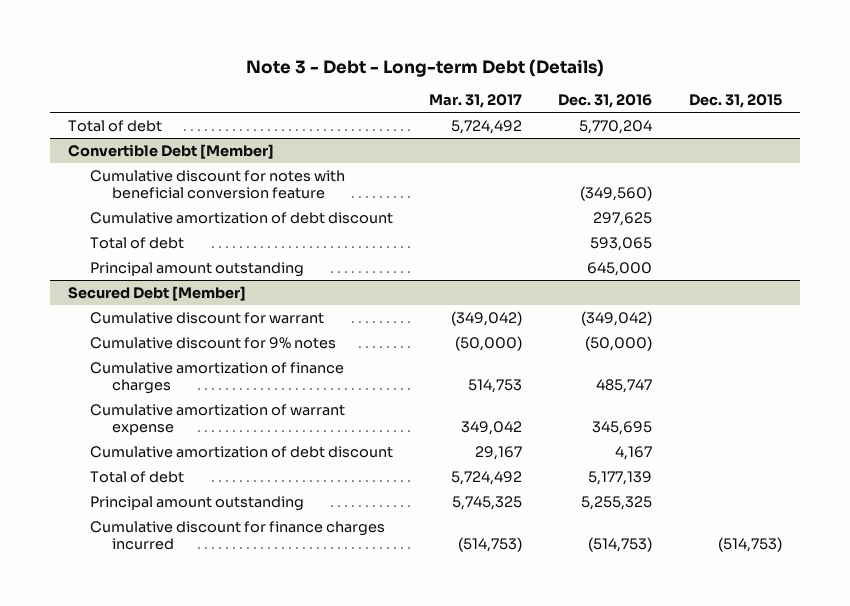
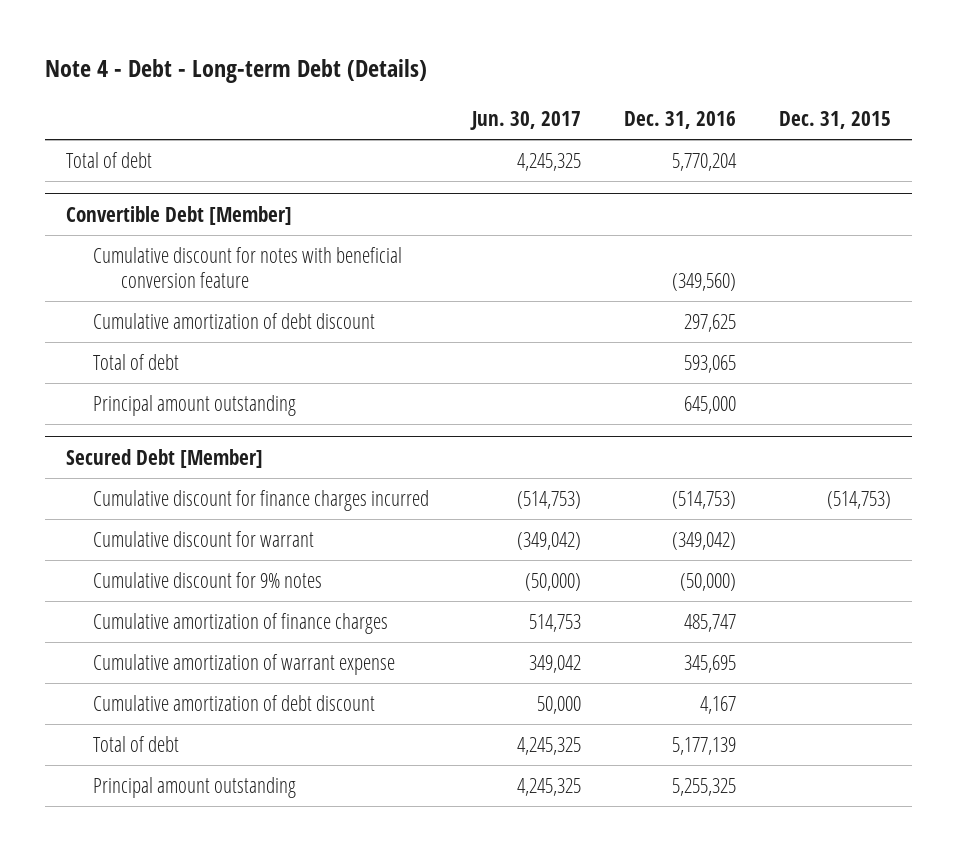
- Note 3 - Debt - Long-term Debt (Details)
+ Note 4 - Debt - Long-term Debt (Details)
- | Mar. 31, 2017 | Dec. 31, 2016 | Dec. 31, 2015
+ | Jun. 30, 2017 | Dec. 31, 2016 | Dec. 31, 2015
@ Secured Debt [Member]
moved up: Cumulative discount for finance charges incurred | (514,753) | (514,753) | (514,753)

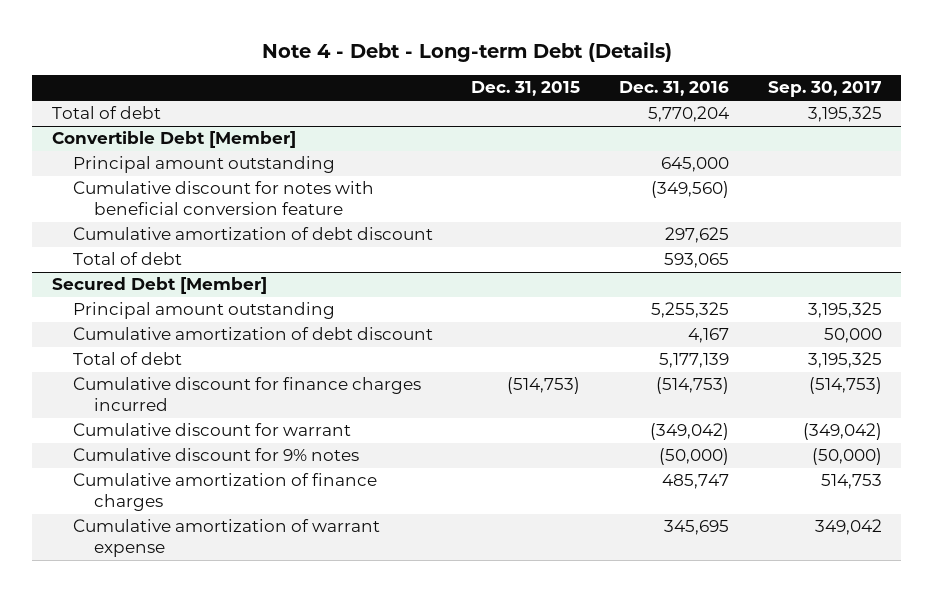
- | Jun. 30, 2017 | Dec. 31, 2016 | Dec. 31, 2015
+ | Dec. 31, 2015 | Dec. 31, 2016 | Sep. 30, 2017
@ Convertible Debt [Member]
moved up: Principal amount outstanding | | 645,000 |
@ Secured Debt [Member]
moved up: Principal amount outstanding | | 5,255,325 | 3,195,325
moved up: Cumulative amortization of debt discount | | 4,167 | 50,000
moved up: Total of debt | | 5,177,139 | 3,195,325

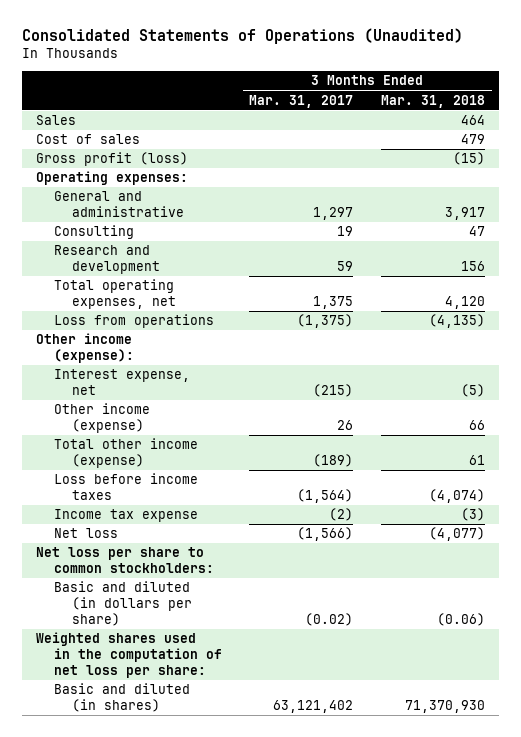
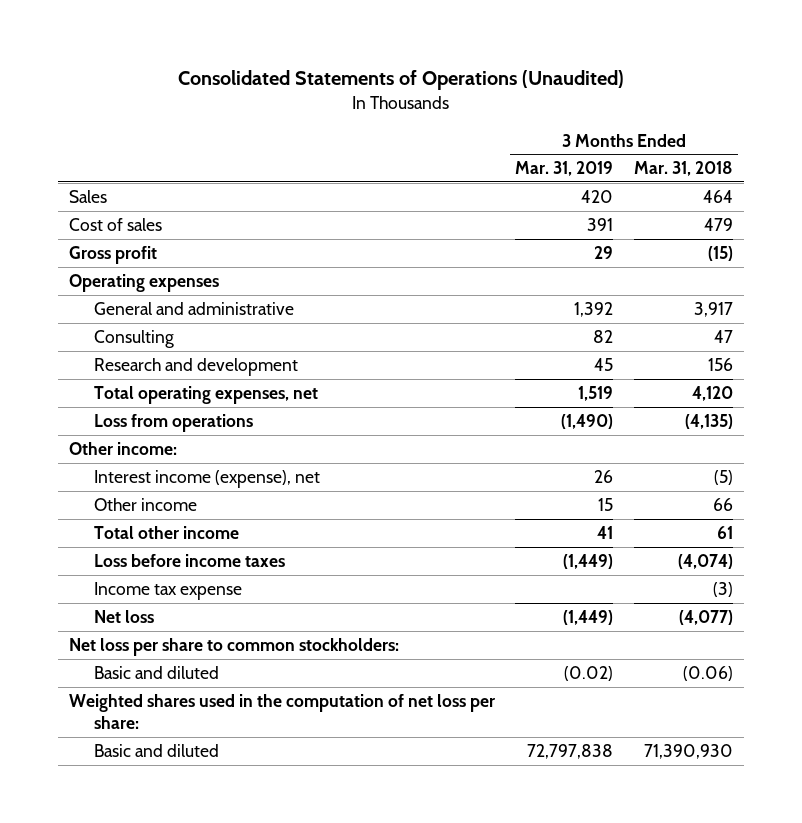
- | 3 Months Ended Mar. 31, 2017 | 3 Months Ended Mar. 31, 2018
+ | 3 Months Ended Mar. 31, 2019 | 3 Months Ended Mar. 31, 2018
- Gross profit (loss) | | (15)
- Operating expenses:
+ Gross profit | 29 | (15)
+ Operating expenses
- Other income (expense):
- Interest expense, net | (215) | (5)
- Other income (expense) | 26 | 66
- Total other income (expense) | (189) | 61
+ Other income:
+ Interest income (expense), net | 26 | (5)
+ Other income | 15 | 66
+ Total other income | 41 | 61
- Basic and diluted (in dollars per share) | (0.02) | (0.06)
+ Basic and diluted | (0.02) | (0.06)
- Basic and diluted (in shares) | 63,121,402 | 71,370,930
+ Basic and diluted | 72,797,838 | 71,390,930

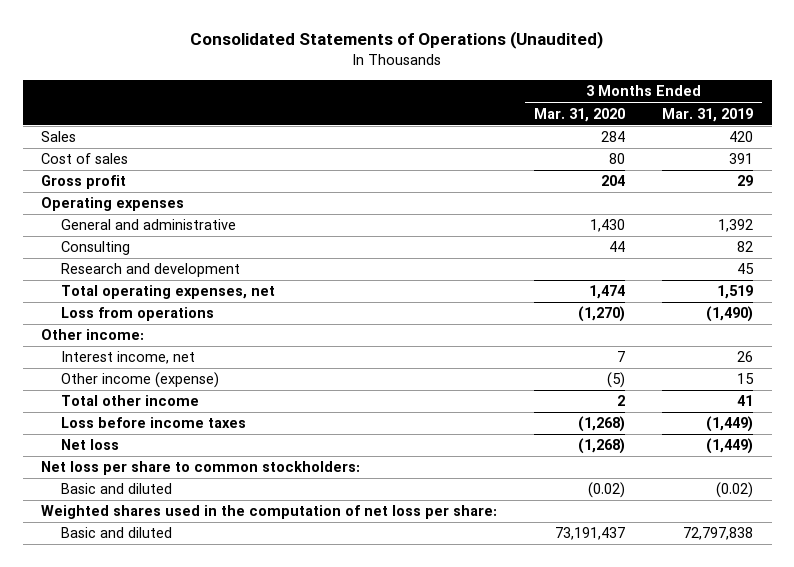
- | 3 Months Ended Mar. 31, 2019 | 3 Months Ended Mar. 31, 2018
+ | 3 Months Ended Mar. 31, 2020 | 3 Months Ended Mar. 31, 2019
- Interest income (expense), net | 26 | (5)
- Other income | 15 | 66
+ Interest income, net | 7 | 26
+ Other income (expense) | (5) | 15
- Income tax expense | | (3)

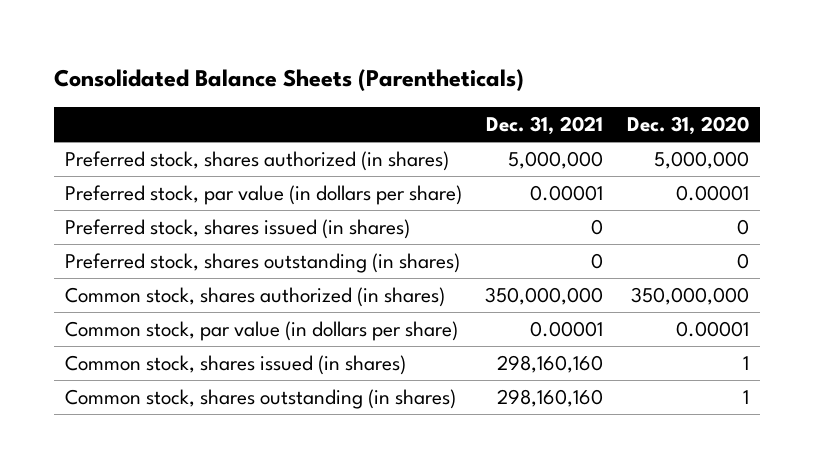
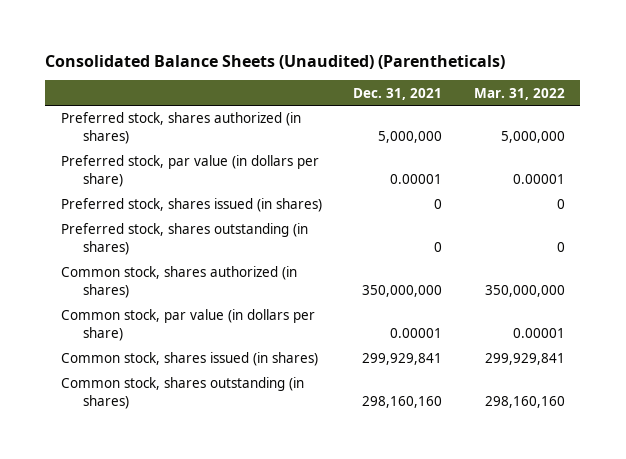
- Consolidated Balance Sheets (Parentheticals)
+ Consolidated Balance Sheets (Unaudited) (Parentheticals)
- | Dec. 31, 2021 | Dec. 31, 2020
+ | Dec. 31, 2021 | Mar. 31, 2022
- Common stock, shares issued (in shares) | 298,160,160 | 1
+ Common stock, shares issued (in shares) | 299,929,841 | 299,929,841

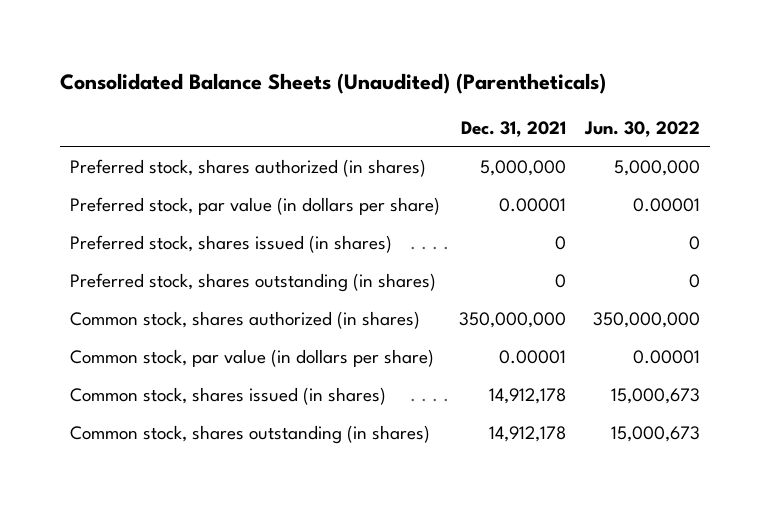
- | Dec. 31, 2021 | Mar. 31, 2022
+ | Dec. 31, 2021 | Jun. 30, 2022
- Common stock, shares issued (in shares) | 299,929,841 | 299,929,841
- Common stock, shares outstanding (in shares) | 298,160,160 | 298,160,160
+ Common stock, shares issued (in shares) | 14,912,178 | 15,000,673
+ Common stock, shares outstanding (in shares) | 14,912,178 | 15,000,673

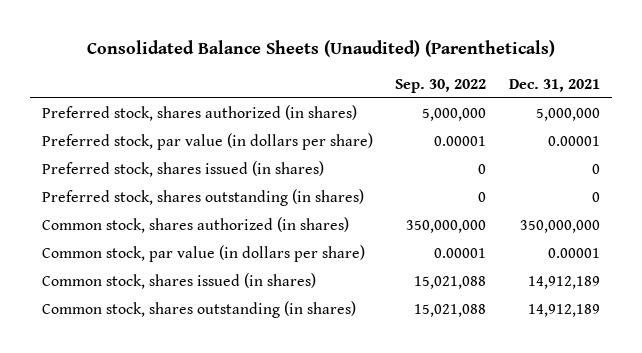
- | Dec. 31, 2021 | Jun. 30, 2022
+ | Sep. 30, 2022 | Dec. 31, 2021
- Common stock, shares issued (in shares) | 14,912,178 | 15,000,673
- Common stock, shares outstanding (in shares) | 14,912,178 | 15,000,673
+ Common stock, shares issued (in shares) | 15,021,088 | 14,912,189
+ Common stock, shares outstanding (in shares) | 15,021,088 | 14,912,189

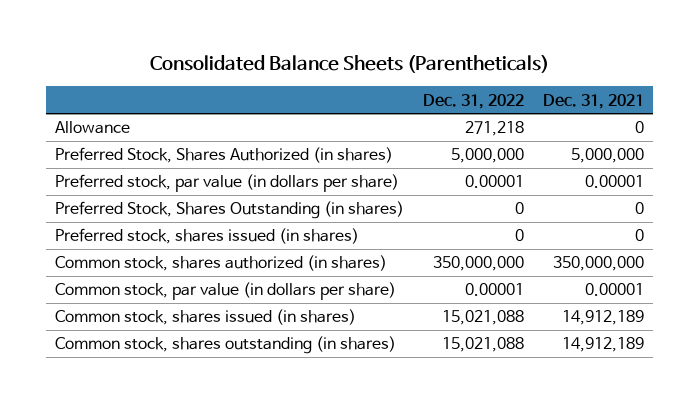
- Consolidated Balance Sheets (Unaudited) (Parentheticals)
+ Consolidated Balance Sheets (Parentheticals)
- | Sep. 30, 2022 | Dec. 31, 2021
+ | Dec. 31, 2022 | Dec. 31, 2021
- Preferred stock, shares authorized (in shares) | 5,000,000 | 5,000,000
+ Allowance | 271,218 | 0
+ Preferred Stock, Shares Authorized (in shares) | 5,000,000 | 5,000,000
+ Preferred Stock, Shares Outstanding (in shares) | 0 | 0
- Preferred stock, shares outstanding (in shares) | 0 | 0

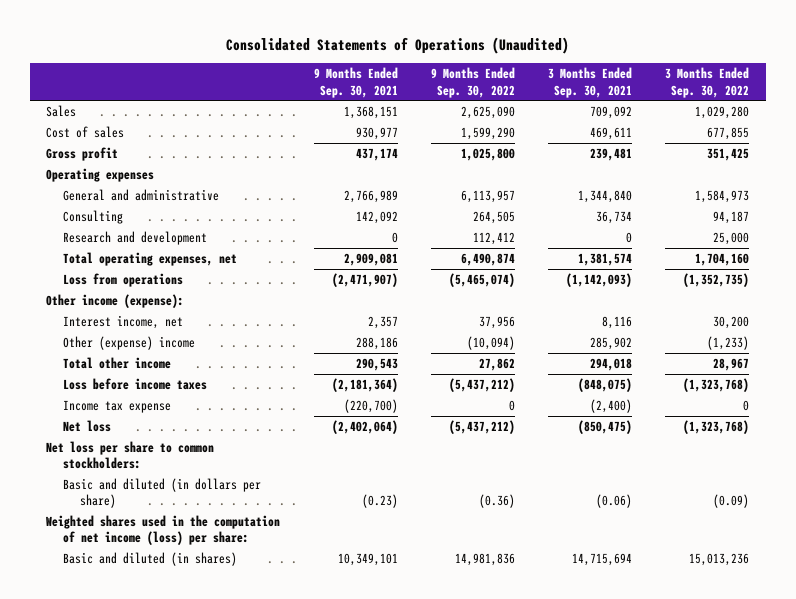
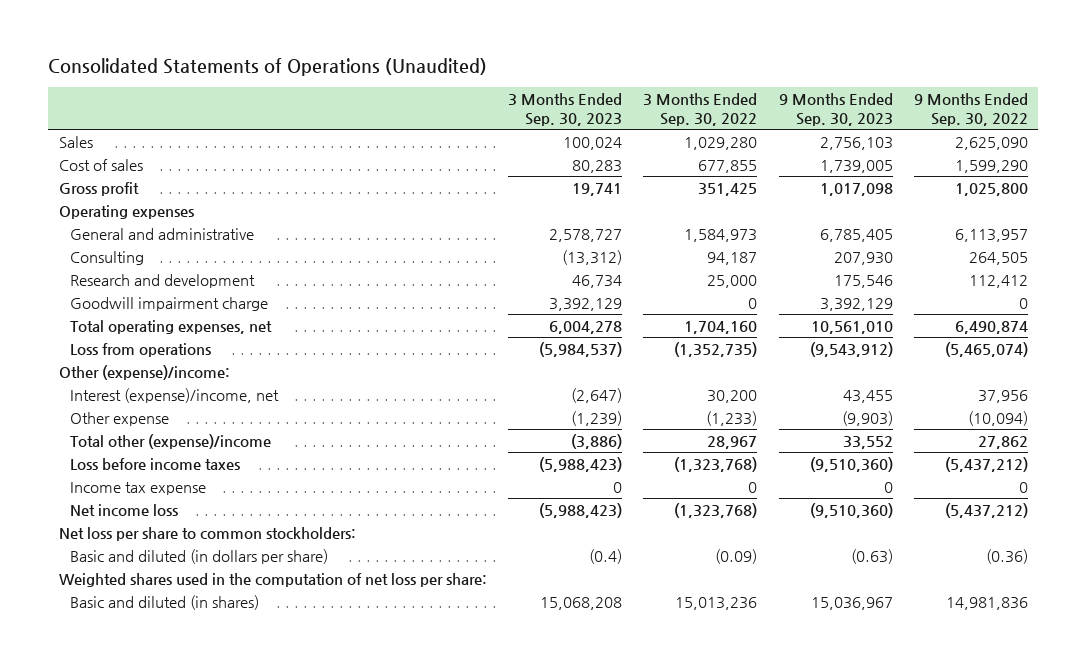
- | 9 Months Ended Sep. 30, 2021 | 9 Months Ended Sep. 30, 2022 | 3 Months Ended Sep. 30, 2021 | 3 Months Ended Sep. 30, 2022
+ | 3 Months Ended Sep. 30, 2023 | 3 Months Ended Sep. 30, 2022 | 9 Months Ended Sep. 30, 2023 | 9 Months Ended Sep. 30, 2022
+ Goodwill impairment charge | 3,392,129 | 0 | 3,392,129 | 0
- Other income (expense):
- Interest income, net | 2,357 | 37,956 | 8,116 | 30,200
- Other (expense) income | 288,186 | (10,094) | 285,902 | (1,233)
- Total other income | 290,543 | 27,862 | 294,018 | 28,967
+ Other (expense)/income:
+ Interest (expense)/income, net | (2,647) | 30,200 | 43,455 | 37,956
+ Other expense | (1,239) | (1,233) | (9,903) | (10,094)
+ Total other (expense)/income | (3,886) | 28,967 | 33,552 | 27,862
- Net loss | (2,402,064) | (5,437,212) | (850,475) | (1,323,768)
+ Net income loss | (5,988,423) | (1,323,768) | (9,510,360) | (5,437,212)
- Weighted shares used in the computation of net income (loss) per share:
+ Weighted shares used in the computation of net loss per share:

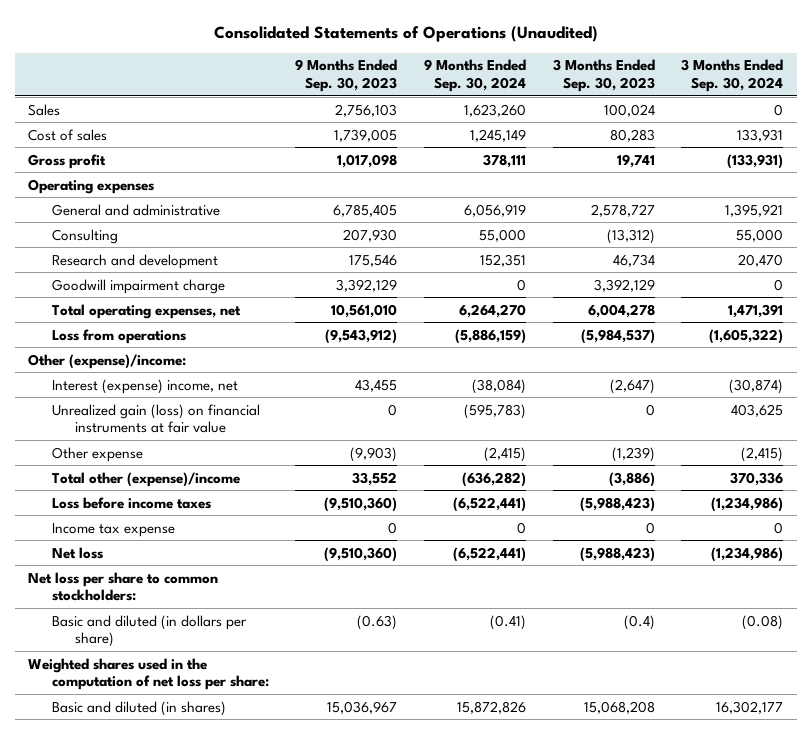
- | 3 Months Ended Sep. 30, 2023 | 3 Months Ended Sep. 30, 2022 | 9 Months Ended Sep. 30, 2023 | 9 Months Ended Sep. 30, 2022
+ | 9 Months Ended Sep. 30, 2023 | 9 Months Ended Sep. 30, 2024 | 3 Months Ended Sep. 30, 2023 | 3 Months Ended Sep. 30, 2024
- Interest (expense)/income, net | (2,647) | 30,200 | 43,455 | 37,956
+ Interest (expense) income, net | 43,455 | (38,084) | (2,647) | (30,874)
+ Unrealized gain (loss) on financial instruments at fair value | 0 | (595,783) | 0 | 403,625
- Net income loss | (5,988,423) | (1,323,768) | (9,510,360) | (5,437,212)
+ Net loss | (9,510,360) | (6,522,441) | (5,988,423) | (1,234,986)

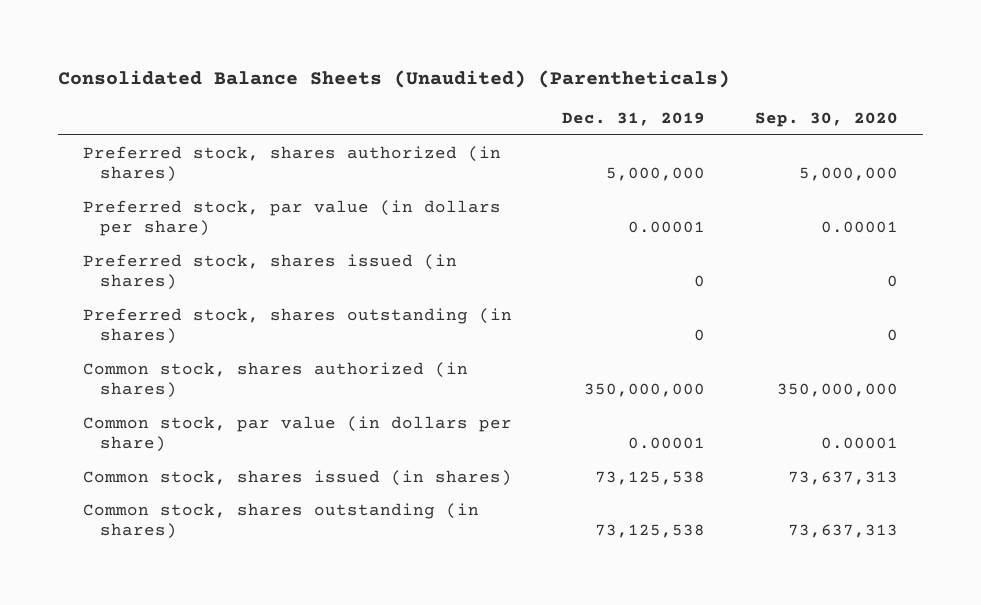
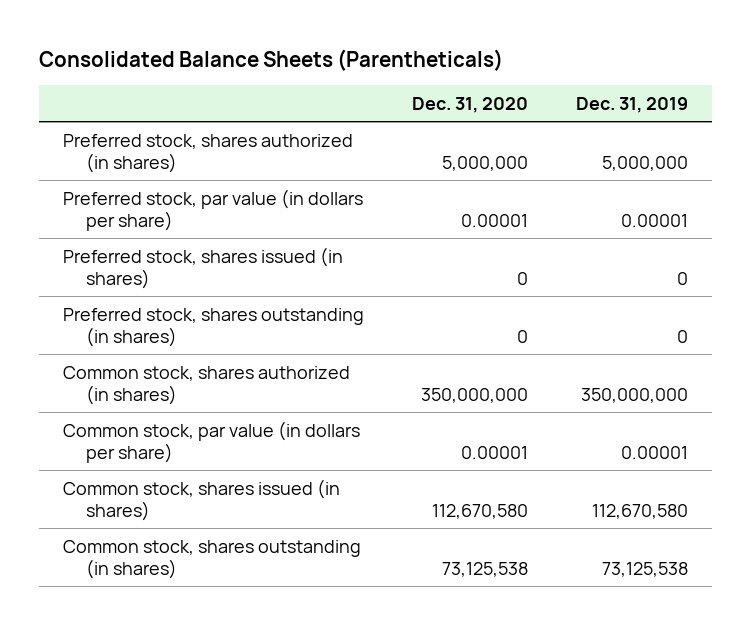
- Consolidated Balance Sheets (Unaudited) (Parentheticals)
+ Consolidated Balance Sheets (Parentheticals)
- | Dec. 31, 2019 | Sep. 30, 2020
+ | Dec. 31, 2020 | Dec. 31, 2019
- Common stock, shares issued (in shares) | 73,125,538 | 73,637,313
+ Common stock, shares issued (in shares) | 112,670,580 | 112,670,580

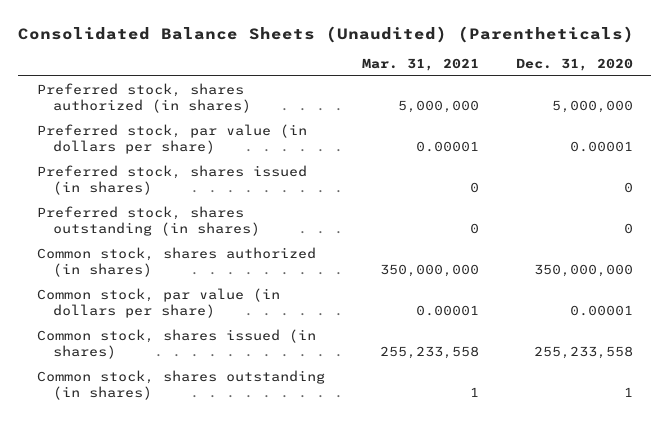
- Consolidated Balance Sheets (Parentheticals)
+ Consolidated Balance Sheets (Unaudited) (Parentheticals)
- | Dec. 31, 2020 | Dec. 31, 2019
+ | Mar. 31, 2021 | Dec. 31, 2020
- Common stock, shares issued (in shares) | 112,670,580 | 112,670,580
- Common stock, shares outstanding (in shares) | 73,125,538 | 73,125,538
+ Common stock, shares issued (in shares) | 255,233,558 | 255,233,558
+ Common stock, shares outstanding (in shares) | 1 | 1

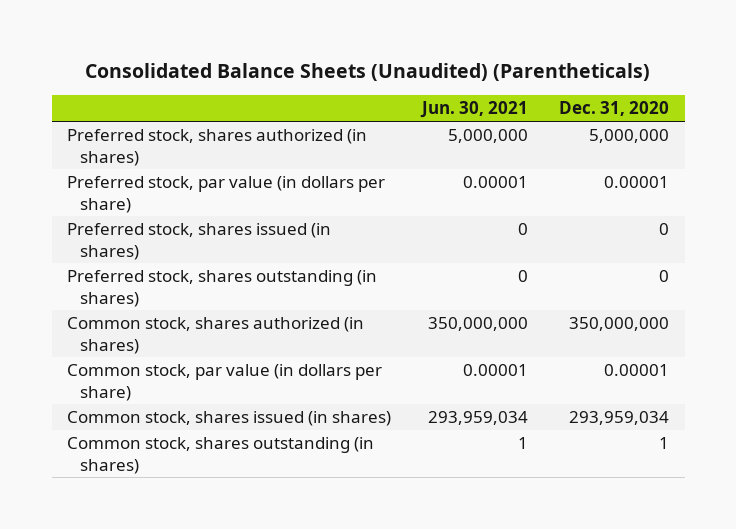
- | Mar. 31, 2021 | Dec. 31, 2020
+ | Jun. 30, 2021 | Dec. 31, 2020
- Common stock, shares issued (in shares) | 255,233,558 | 255,233,558
+ Common stock, shares issued (in shares) | 293,959,034 | 293,959,034

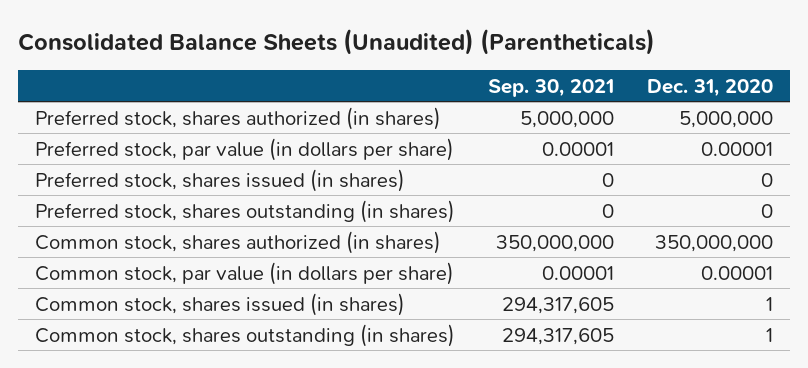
- | Jun. 30, 2021 | Dec. 31, 2020
+ | Sep. 30, 2021 | Dec. 31, 2020
- Common stock, shares issued (in shares) | 293,959,034 | 293,959,034
+ Common stock, shares issued (in shares) | 294,317,605 | 1

